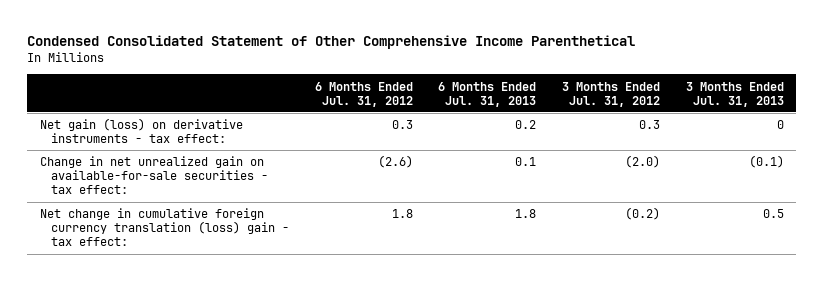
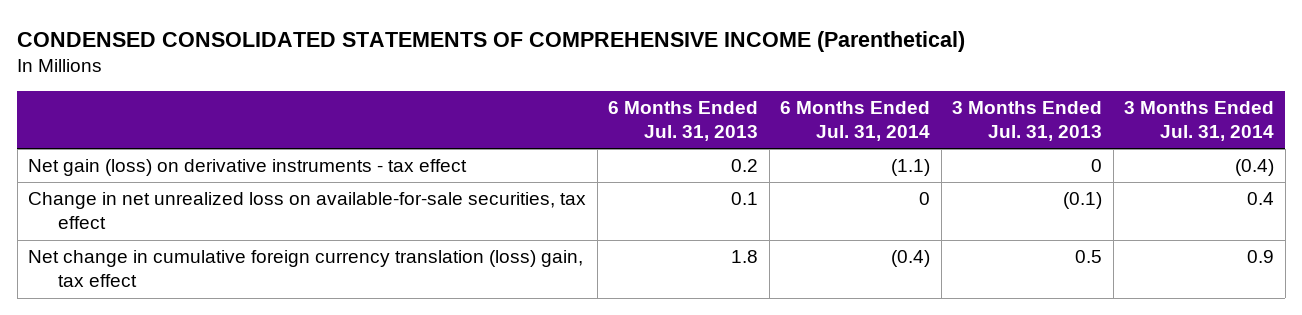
- Condensed Consolidated Statement of Other Comprehensive Income Parenthetical
+ CONDENSED CONSOLIDATED STATEMENTS OF COMPREHENSIVE INCOME (Parenthetical)
- | 6 Months Ended Jul. 31, 2012 | 6 Months Ended Jul. 31, 2013 | 3 Months Ended Jul. 31, 2012 | 3 Months Ended Jul. 31, 2013
+ | 6 Months Ended Jul. 31, 2013 | 6 Months Ended Jul. 31, 2014 | 3 Months Ended Jul. 31, 2013 | 3 Months Ended Jul. 31, 2014
- Net gain (loss) on derivative instruments - tax effect: | 0.3 | 0.2 | 0.3 | 0
- Change in net unrealized gain on available-for-sale securities - tax effect: | (2.6) | 0.1 | (2.0) | (0.1)
- Net change in cumulative foreign currency translation (loss) gain - tax effect: | 1.8 | 1.8 | (0.2) | 0.5
+ Net gain (loss) on derivative instruments - tax effect | 0.2 | (1.1) | 0 | (0.4)
+ Change in net unrealized loss on available-for-sale securities, tax effect | 0.1 | 0 | (0.1) | 0.4
+ Net change in cumulative foreign currency translation (loss) gain, tax effect | 1.8 | (0.4) | 0.5 | 0.9

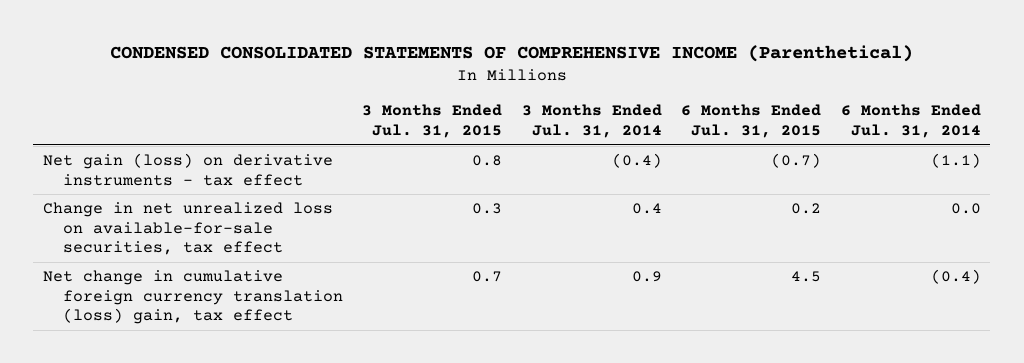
- | 6 Months Ended Jul. 31, 2013 | 6 Months Ended Jul. 31, 2014 | 3 Months Ended Jul. 31, 2013 | 3 Months Ended Jul. 31, 2014
+ | 3 Months Ended Jul. 31, 2015 | 3 Months Ended Jul. 31, 2014 | 6 Months Ended Jul. 31, 2015 | 6 Months Ended Jul. 31, 2014
- Change in net unrealized loss on available-for-sale securities, tax effect | 0.1 | 0 | (0.1) | 0.4
+ Change in net unrealized loss on available-for-sale securities, tax effect | 0.3 | 0.4 | 0.2 | 0.0

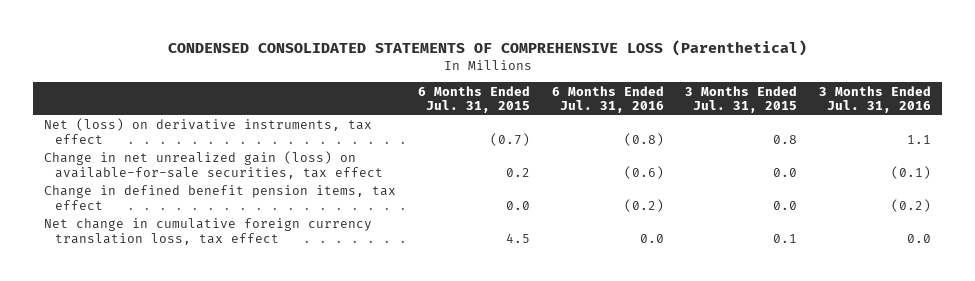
- CONDENSED CONSOLIDATED STATEMENTS OF COMPREHENSIVE INCOME (Parenthetical)
+ CONDENSED CONSOLIDATED STATEMENTS OF COMPREHENSIVE LOSS (Parenthetical)
- | 3 Months Ended Jul. 31, 2015 | 3 Months Ended Jul. 31, 2014 | 6 Months Ended Jul. 31, 2015 | 6 Months Ended Jul. 31, 2014
+ | 6 Months Ended Jul. 31, 2015 | 6 Months Ended Jul. 31, 2016 | 3 Months Ended Jul. 31, 2015 | 3 Months Ended Jul. 31, 2016
- Net gain (loss) on derivative instruments - tax effect | 0.8 | (0.4) | (0.7) | (1.1)
- Change in net unrealized loss on available-for-sale securities, tax effect | 0.3 | 0.4 | 0.2 | 0.0
- Net change in cumulative foreign currency translation (loss) gain, tax effect | 0.7 | 0.9 | 4.5 | (0.4)
+ Net (loss) on derivative instruments, tax effect | (0.7) | (0.8) | 0.8 | 1.1
+ Change in net unrealized gain (loss) on available-for-sale securities, tax effect | 0.2 | (0.6) | 0.0 | (0.1)
+ Change in defined benefit pension items, tax effect | 0.0 | (0.2) | 0.0 | (0.2)
+ Net change in cumulative foreign currency translation loss, tax effect | 4.5 | 0.0 | 0.1 | 0.0

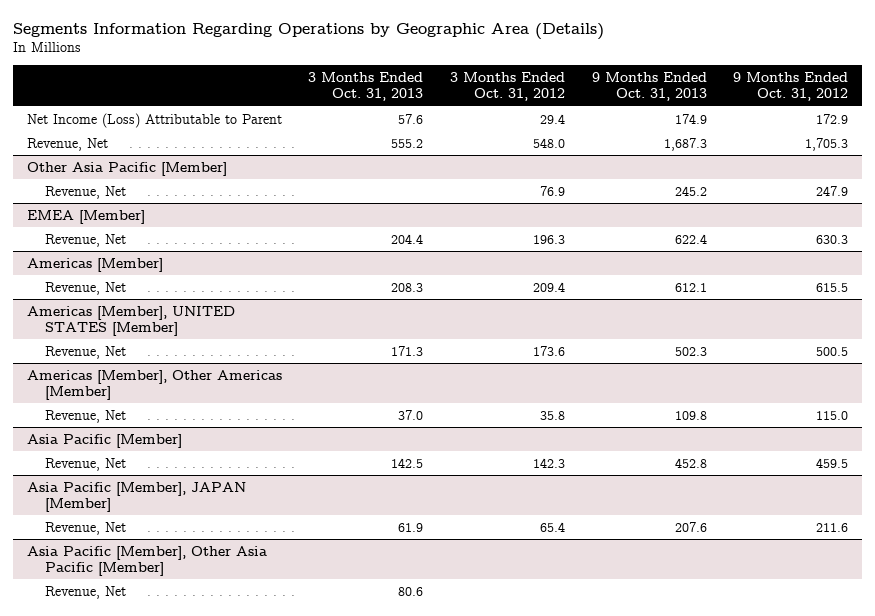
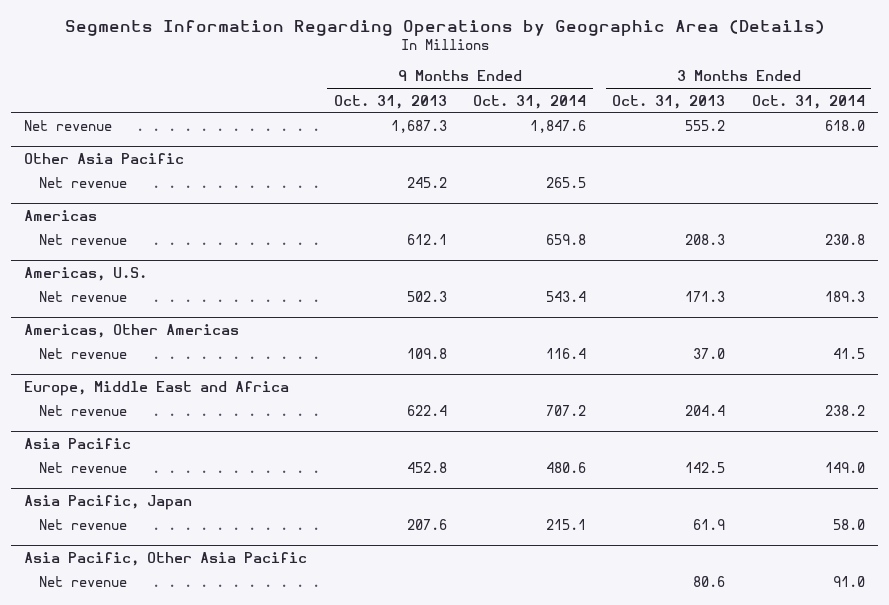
- | 3 Months Ended Oct. 31, 2013 | 3 Months Ended Oct. 31, 2012 | 9 Months Ended Oct. 31, 2013 | 9 Months Ended Oct. 31, 2012
+ | 9 Months Ended Oct. 31, 2013 | 9 Months Ended Oct. 31, 2014 | 3 Months Ended Oct. 31, 2013 | 3 Months Ended Oct. 31, 2014
- Net Income (Loss) Attributable to Parent | 57.6 | 29.4 | 174.9 | 172.9
- Revenue, Net | 555.2 | 548.0 | 1,687.3 | 1,705.3
- Other Asia Pacific [Member]
- Revenue, Net | | 76.9 | 245.2 | 247.9
- EMEA [Member]
- Revenue, Net | 204.4 | 196.3 | 622.4 | 630.3
- Americas [Member]
- Revenue, Net | 208.3 | 209.4 | 612.1 | 615.5
- Americas [Member], UNITED STATES [Member]
- Revenue, Net | 171.3 | 173.6 | 502.3 | 500.5
- Americas [Member], Other Americas [Member]
- Revenue, Net | 37.0 | 35.8 | 109.8 | 115.0
- Asia Pacific [Member]
- Revenue, Net | 142.5 | 142.3 | 452.8 | 459.5
- Asia Pacific [Member], JAPAN [Member]
- Revenue, Net | 61.9 | 65.4 | 207.6 | 211.6
- Asia Pacific [Member], Other Asia Pacific [Member]
- Revenue, Net | 80.6 | | |
+ Net revenue | 1,687.3 | 1,847.6 | 555.2 | 618.0
+ Other Asia Pacific
+ Net revenue | 245.2 | 265.5 | |
+ Americas
+ Net revenue | 612.1 | 659.8 | 208.3 | 230.8
+ Americas, U.S.
+ Net revenue | 502.3 | 543.4 | 171.3 | 189.3
+ Americas, Other Americas
+ Net revenue | 109.8 | 116.4 | 37.0 | 41.5
+ Europe, Middle East and Africa
+ Net revenue | 622.4 | 707.2 | 204.4 | 238.2
+ Asia Pacific
+ Net revenue | 452.8 | 480.6 | 142.5 | 149.0
+ Asia Pacific, Japan
+ Net revenue | 207.6 | 215.1 | 61.9 | 58.0
+ Asia Pacific, Other Asia Pacific
+ Net revenue | | | 80.6 | 91.0

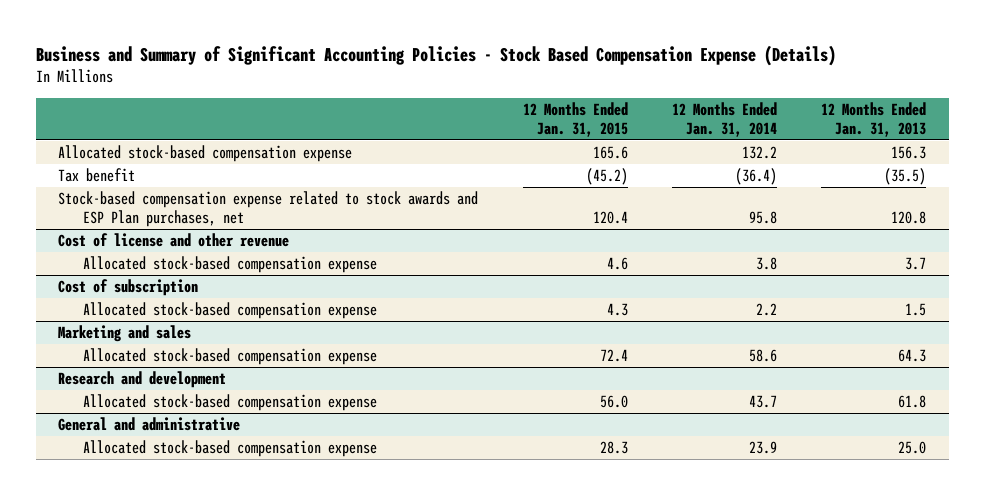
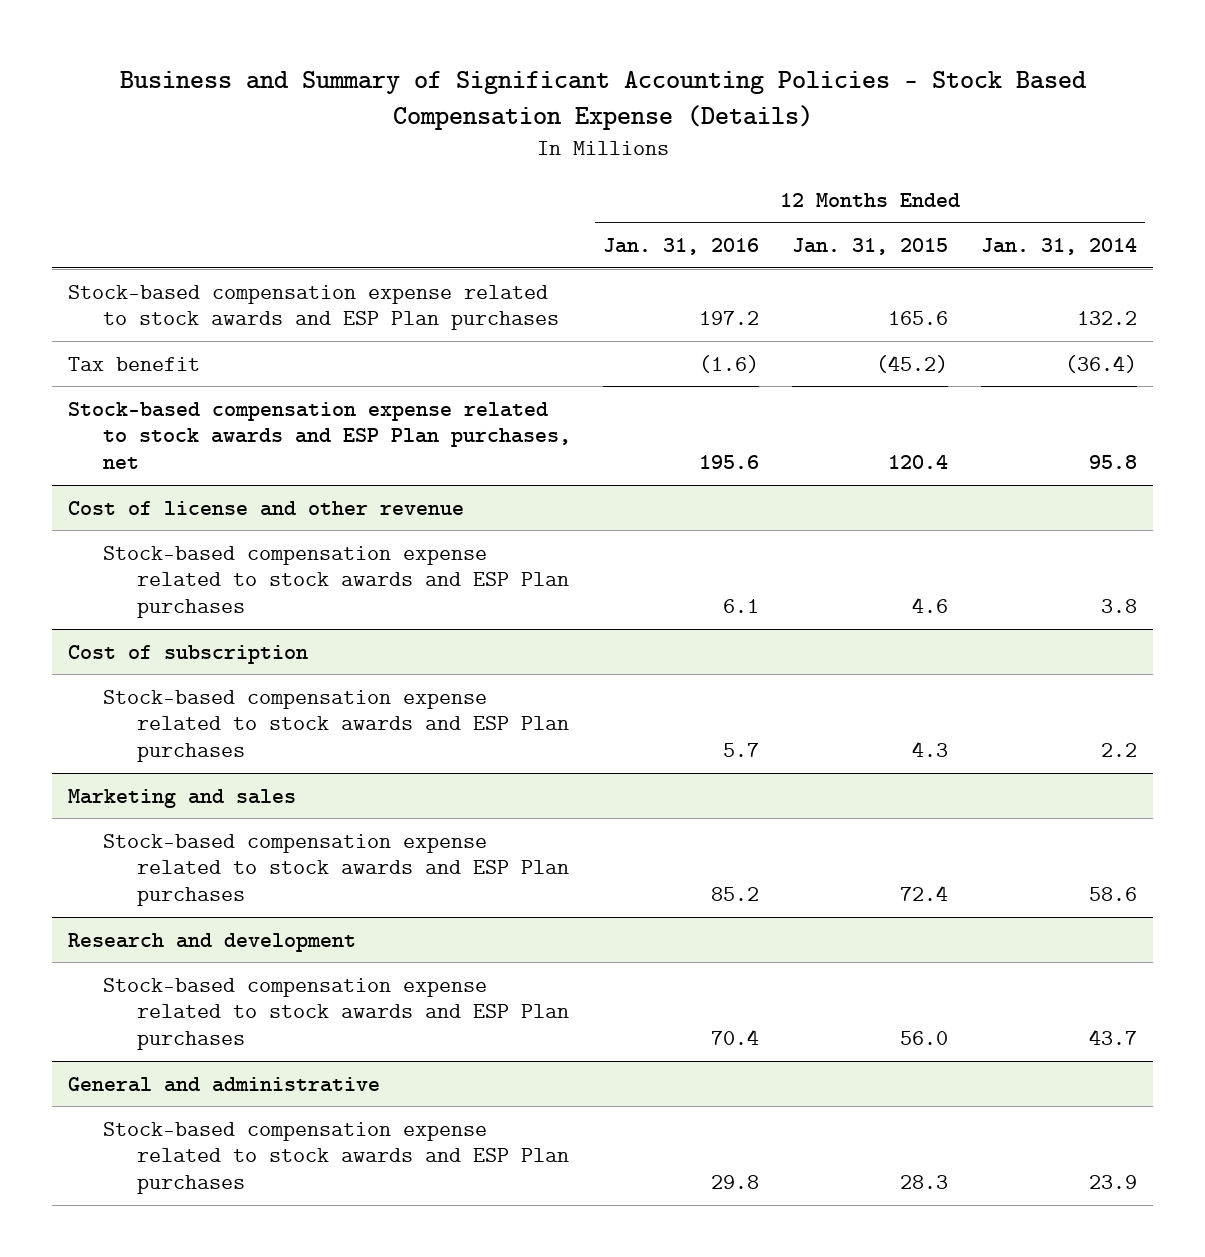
- | 12 Months Ended Jan. 31, 2015 | 12 Months Ended Jan. 31, 2014 | 12 Months Ended Jan. 31, 2013
+ | 12 Months Ended Jan. 31, 2016 | 12 Months Ended Jan. 31, 2015 | 12 Months Ended Jan. 31, 2014
- Allocated stock-based compensation expense | 165.6 | 132.2 | 156.3
+ Stock-based compensation expense related to stock awards and ESP Plan purchases | 197.2 | 165.6 | 132.2
@ Cost of license and other revenue
- Allocated stock-based compensation expense | 4.6 | 3.8 | 3.7
+ Stock-based compensation expense related to stock awards and ESP Plan purchases | 6.1 | 4.6 | 3.8
@ Cost of subscription
- Allocated stock-based compensation expense | 4.3 | 2.2 | 1.5
+ Stock-based compensation expense related to stock awards and ESP Plan purchases | 5.7 | 4.3 | 2.2
@ Marketing and sales
- Allocated stock-based compensation expense | 72.4 | 58.6 | 64.3
+ Stock-based compensation expense related to stock awards and ESP Plan purchases | 85.2 | 72.4 | 58.6
@ Research and development
- Allocated stock-based compensation expense | 56.0 | 43.7 | 61.8
+ Stock-based compensation expense related to stock awards and ESP Plan purchases | 70.4 | 56.0 | 43.7
@ General and administrative
- Allocated stock-based compensation expense | 28.3 | 23.9 | 25.0
+ Stock-based compensation expense related to stock awards and ESP Plan purchases | 29.8 | 28.3 | 23.9

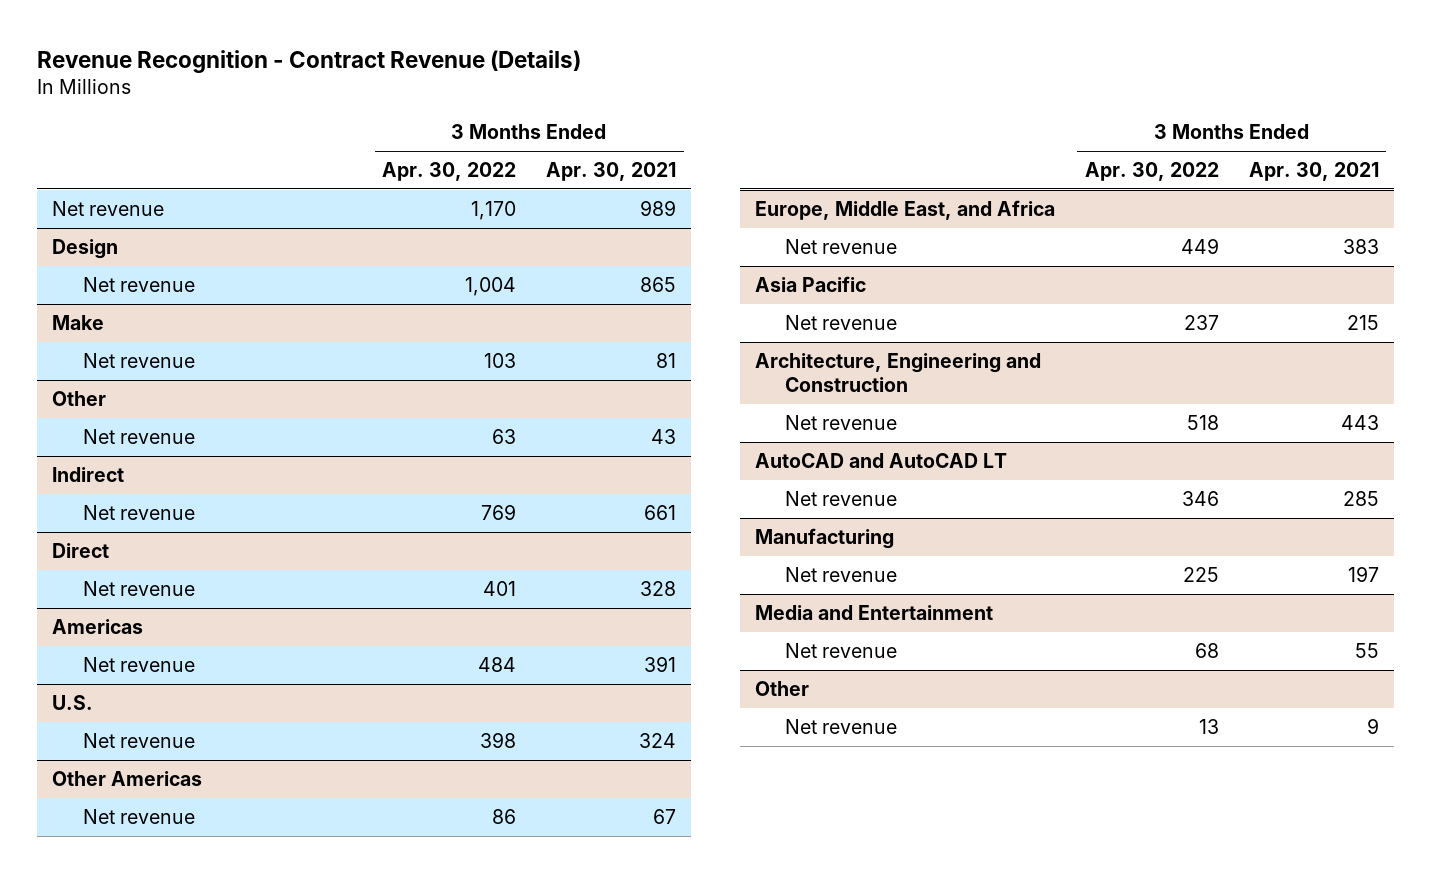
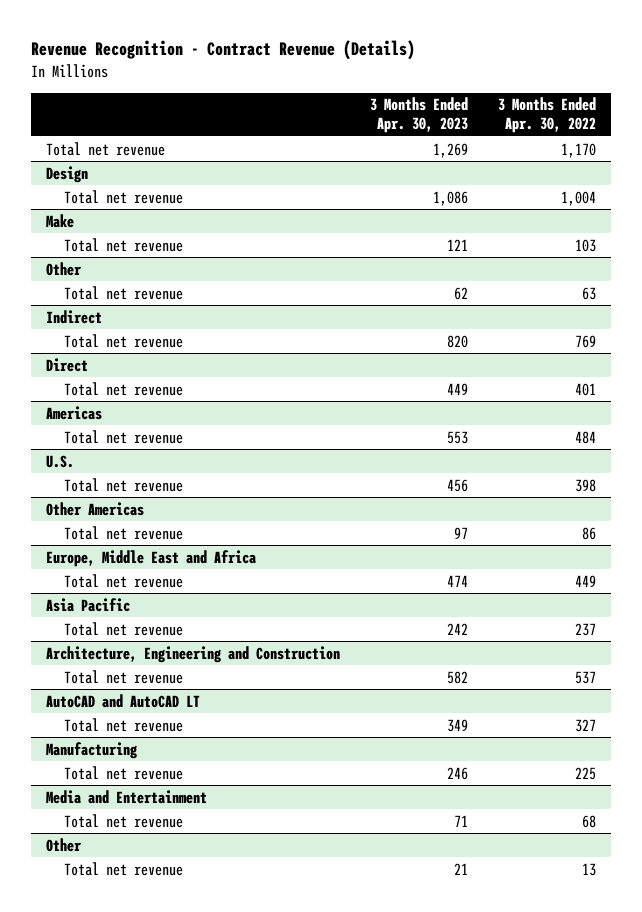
- | 3 Months Ended Apr. 30, 2022 | 3 Months Ended Apr. 30, 2021
+ | 3 Months Ended Apr. 30, 2023 | 3 Months Ended Apr. 30, 2022
- Net revenue | 1,170 | 989
+ Total net revenue | 1,269 | 1,170
@ Design
- Net revenue | 1,004 | 865
+ Total net revenue | 1,086 | 1,004
@ Make
- Net revenue | 103 | 81
+ Total net revenue | 121 | 103
@ Other
- Net revenue | 63 | 43
+ Total net revenue | 62 | 63
@ Indirect
- Net revenue | 769 | 661
+ Total net revenue | 820 | 769
@ Direct
- Net revenue | 401 | 328
+ Total net revenue | 449 | 401
@ Americas
- Net revenue | 484 | 391
+ Total net revenue | 553 | 484
@ U.S.
- Net revenue | 398 | 324
+ Total net revenue | 456 | 398
@ Other Americas
- Net revenue | 86 | 67
- Europe, Middle East, and Africa
- Net revenue | 449 | 383
@ Other Americas
+ Total net revenue | 97 | 86
+ Europe, Middle East and Africa
+ Total net revenue | 474 | 449
@ Asia Pacific
- Net revenue | 237 | 215
+ Total net revenue | 242 | 237
@ Architecture, Engineering and Construction
- Net revenue | 518 | 443
+ Total net revenue | 582 | 537
@ AutoCAD and AutoCAD LT
- Net revenue | 346 | 285
+ Total net revenue | 349 | 327
@ Manufacturing
- Net revenue | 225 | 197
+ Total net revenue | 246 | 225
@ Media and Entertainment
- Net revenue | 68 | 55
+ Total net revenue | 71 | 68
@ Other
- Net revenue | 13 | 9
+ Total net revenue | 21 | 13

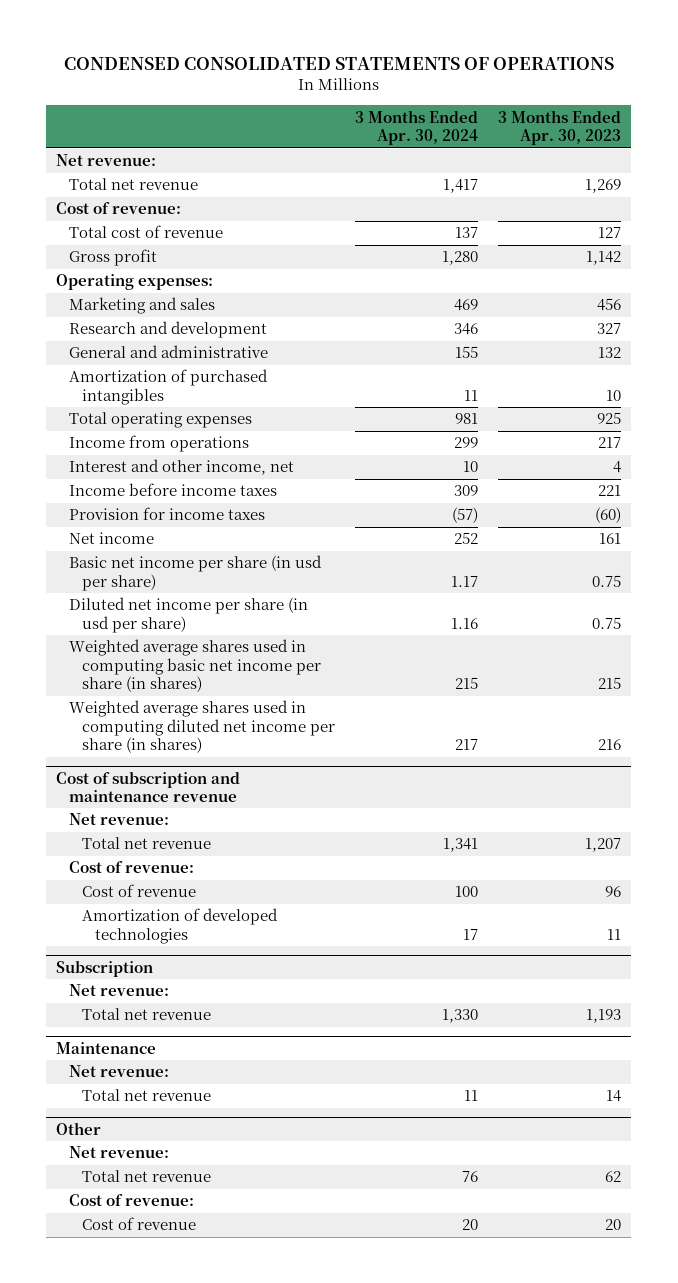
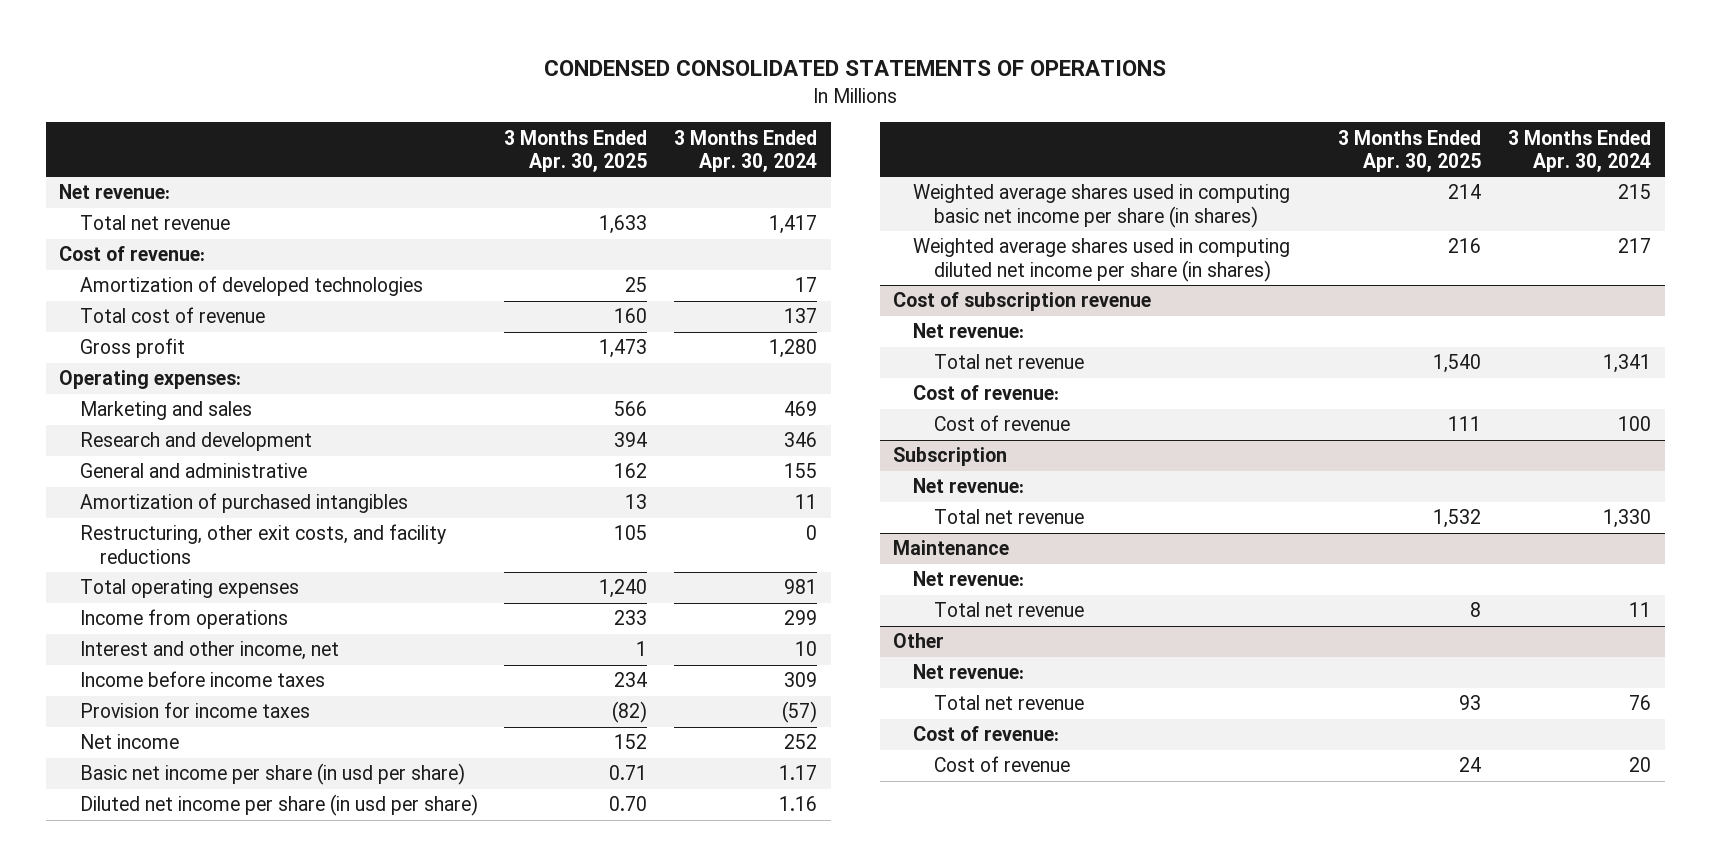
- | 3 Months Ended Apr. 30, 2024 | 3 Months Ended Apr. 30, 2023
+ | 3 Months Ended Apr. 30, 2025 | 3 Months Ended Apr. 30, 2024
+ Amortization of developed technologies | 25 | 17
+ Restructuring, other exit costs, and facility reductions | 105 | 0
- Cost of subscription and maintenance revenue
+ Cost of subscription revenue
- Amortization of developed technologies | 17 | 11

